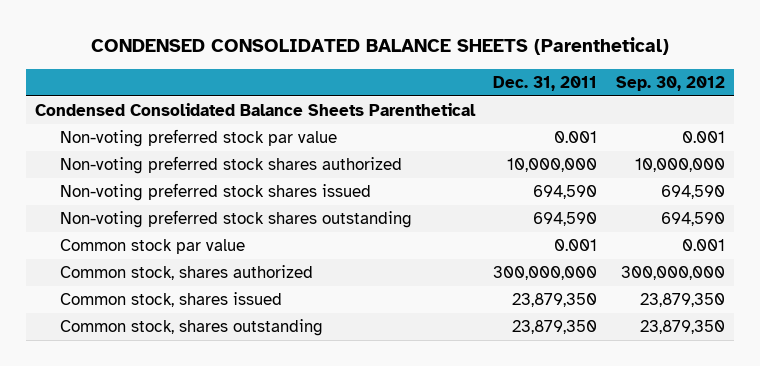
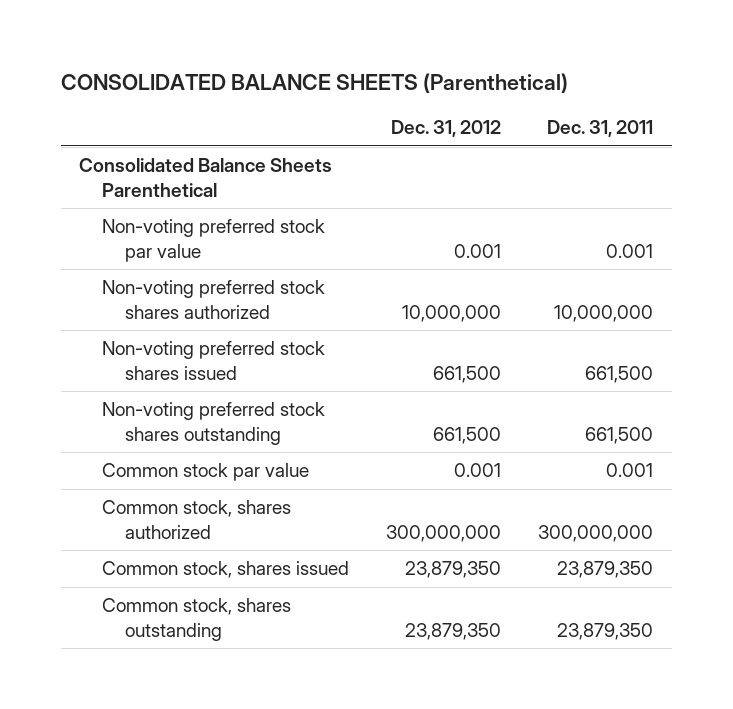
- CONDENSED CONSOLIDATED BALANCE SHEETS (Parenthetical)
+ CONSOLIDATED BALANCE SHEETS (Parenthetical)
- | Dec. 31, 2011 | Sep. 30, 2012
+ | Dec. 31, 2012 | Dec. 31, 2011
- Condensed Consolidated Balance Sheets Parenthetical
+ Consolidated Balance Sheets Parenthetical
- Non-voting preferred stock shares issued | 694,590 | 694,590
- Non-voting preferred stock shares outstanding | 694,590 | 694,590
+ Non-voting preferred stock shares issued | 661,500 | 661,500
+ Non-voting preferred stock shares outstanding | 661,500 | 661,500

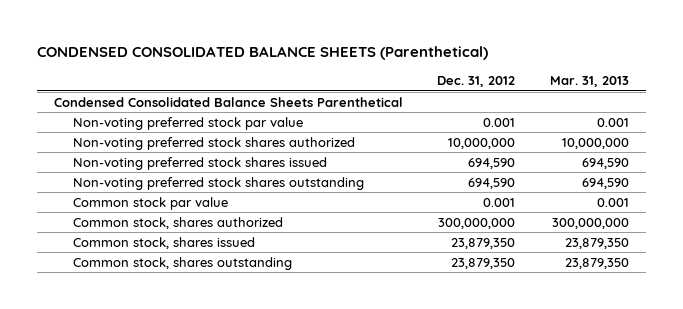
- CONSOLIDATED BALANCE SHEETS (Parenthetical)
+ CONDENSED CONSOLIDATED BALANCE SHEETS (Parenthetical)
- | Dec. 31, 2012 | Dec. 31, 2011
+ | Dec. 31, 2012 | Mar. 31, 2013
- Consolidated Balance Sheets Parenthetical
+ Condensed Consolidated Balance Sheets Parenthetical
- Non-voting preferred stock shares issued | 661,500 | 661,500
- Non-voting preferred stock shares outstanding | 661,500 | 661,500
+ Non-voting preferred stock shares issued | 694,590 | 694,590
+ Non-voting preferred stock shares outstanding | 694,590 | 694,590

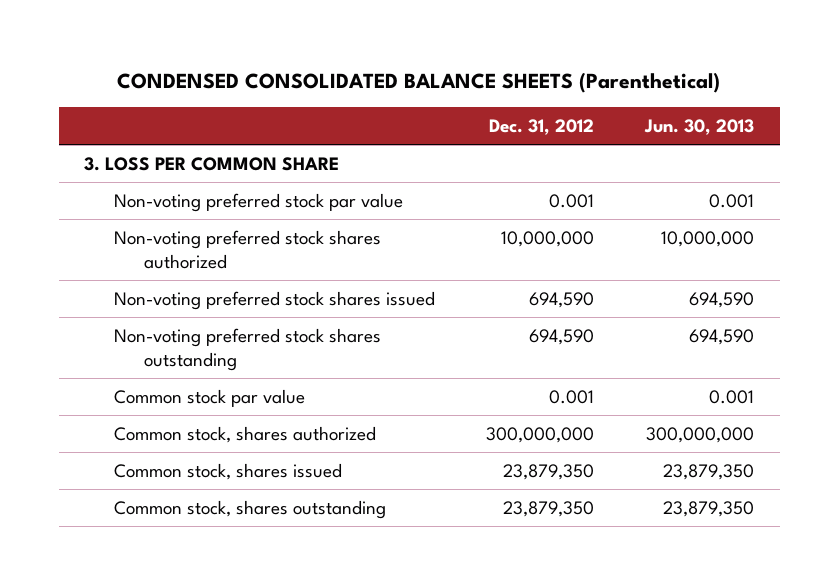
- | Dec. 31, 2012 | Mar. 31, 2013
+ | Dec. 31, 2012 | Jun. 30, 2013
- Condensed Consolidated Balance Sheets Parenthetical
+ 3. LOSS PER COMMON SHARE

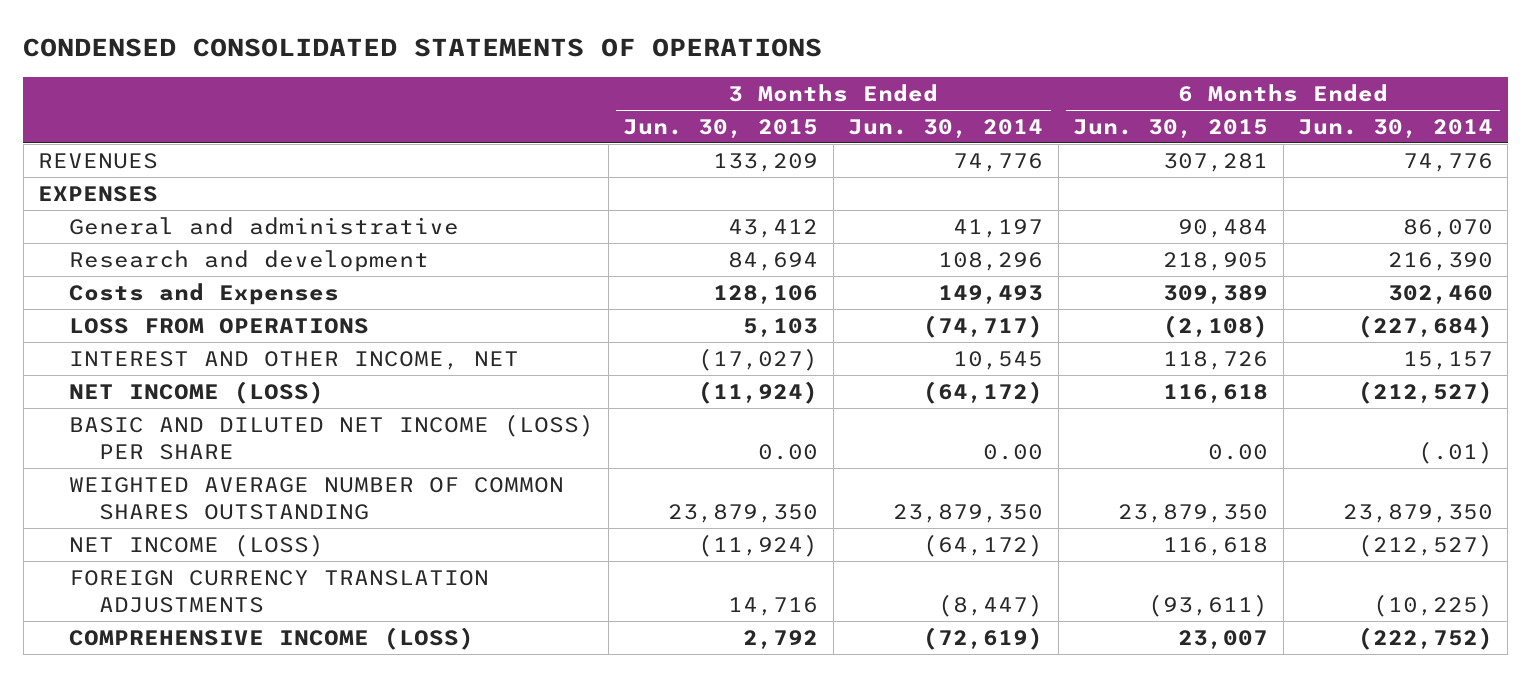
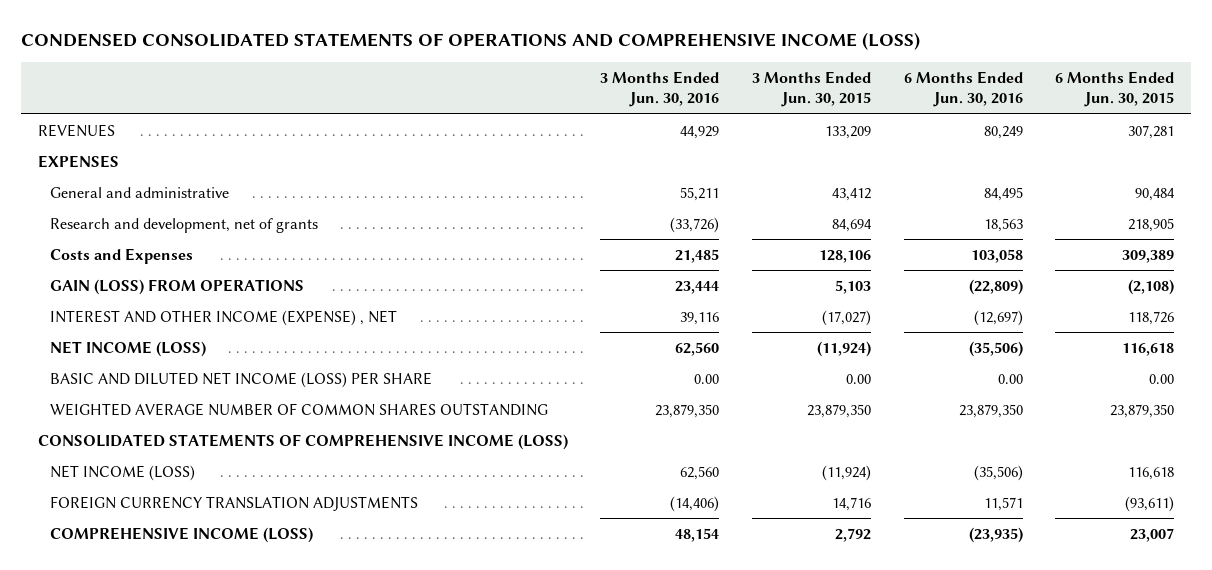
- CONDENSED CONSOLIDATED STATEMENTS OF OPERATIONS
+ CONDENSED CONSOLIDATED STATEMENTS OF OPERATIONS AND COMPREHENSIVE INCOME (LOSS)
- | 3 Months Ended Jun. 30, 2015 | 3 Months Ended Jun. 30, 2014 | 6 Months Ended Jun. 30, 2015 | 6 Months Ended Jun. 30, 2014
+ | 3 Months Ended Jun. 30, 2016 | 3 Months Ended Jun. 30, 2015 | 6 Months Ended Jun. 30, 2016 | 6 Months Ended Jun. 30, 2015
- Research and development | 84,694 | 108,296 | 218,905 | 216,390
+ Research and development, net of grants | (33,726) | 84,694 | 18,563 | 218,905
- LOSS FROM OPERATIONS | 5,103 | (74,717) | (2,108) | (227,684)
- INTEREST AND OTHER INCOME, NET | (17,027) | 10,545 | 118,726 | 15,157
+ GAIN (LOSS) FROM OPERATIONS | 23,444 | 5,103 | (22,809) | (2,108)
+ INTEREST AND OTHER INCOME (EXPENSE) , NET | 39,116 | (17,027) | (12,697) | 118,726
+ CONSOLIDATED STATEMENTS OF COMPREHENSIVE INCOME (LOSS)

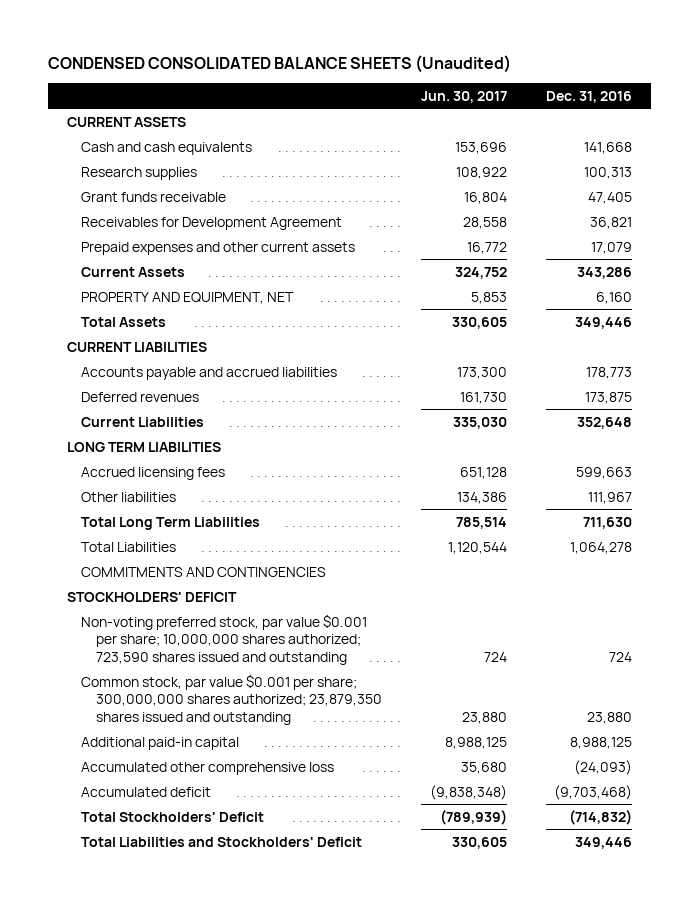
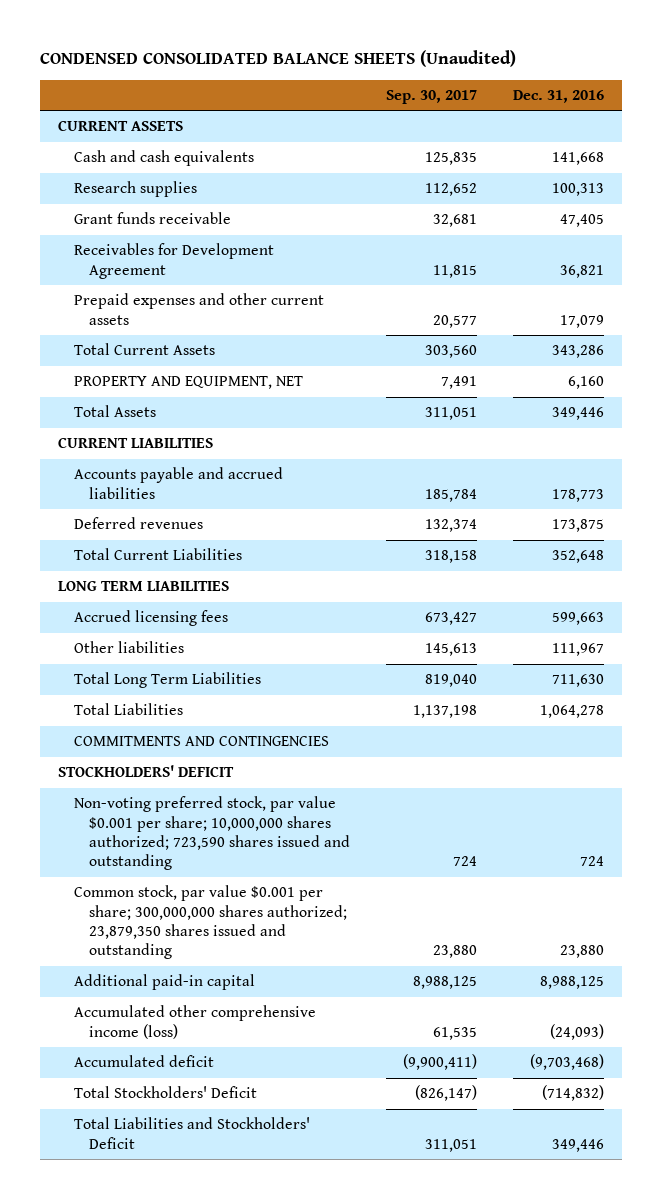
- | Jun. 30, 2017 | Dec. 31, 2016
+ | Sep. 30, 2017 | Dec. 31, 2016
- Current Assets | 324,752 | 343,286
+ Total Current Assets | 303,560 | 343,286
- Current Liabilities | 335,030 | 352,648
+ Total Current Liabilities | 318,158 | 352,648
- Accumulated other comprehensive loss | 35,680 | (24,093)
+ Accumulated other comprehensive income (loss) | 61,535 | (24,093)

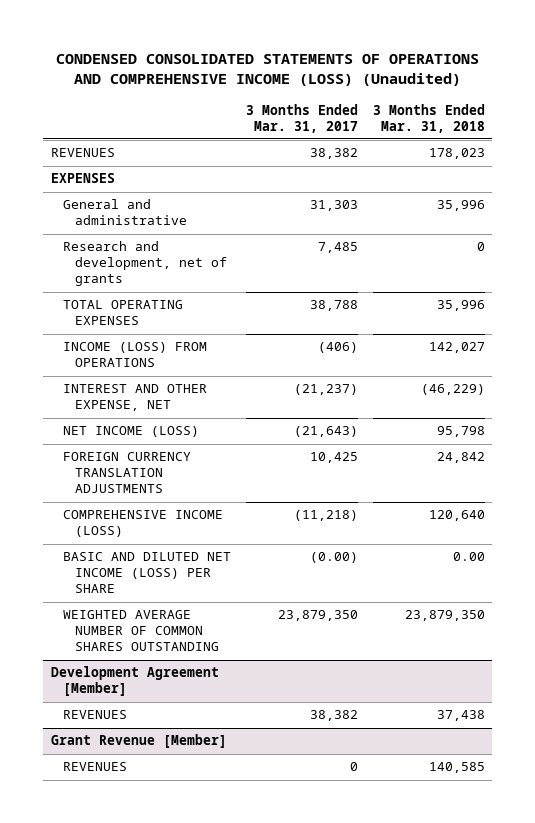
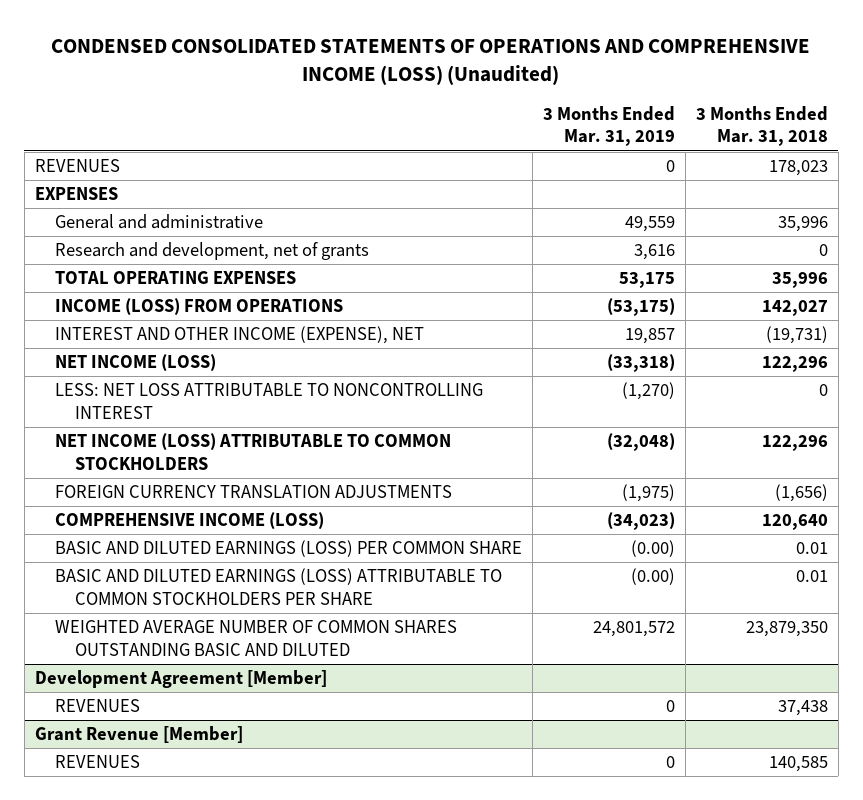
- | 3 Months Ended Mar. 31, 2017 | 3 Months Ended Mar. 31, 2018
+ | 3 Months Ended Mar. 31, 2019 | 3 Months Ended Mar. 31, 2018
- INTEREST AND OTHER EXPENSE, NET | (21,237) | (46,229)
- NET INCOME (LOSS) | (21,643) | 95,798
- FOREIGN CURRENCY TRANSLATION ADJUSTMENTS | 10,425 | 24,842
+ INTEREST AND OTHER INCOME (EXPENSE), NET | 19,857 | (19,731)
+ NET INCOME (LOSS) | (33,318) | 122,296
+ LESS: NET LOSS ATTRIBUTABLE TO NONCONTROLLING INTEREST | (1,270) | 0
+ NET INCOME (LOSS) ATTRIBUTABLE TO COMMON STOCKHOLDERS | (32,048) | 122,296
+ FOREIGN CURRENCY TRANSLATION ADJUSTMENTS | (1,975) | (1,656)
- BASIC AND DILUTED NET INCOME (LOSS) PER SHARE | (0.00) | 0.00
- WEIGHTED AVERAGE NUMBER OF COMMON SHARES OUTSTANDING | 23,879,350 | 23,879,350
+ BASIC AND DILUTED EARNINGS (LOSS) PER COMMON SHARE | (0.00) | 0.01
+ BASIC AND DILUTED EARNINGS (LOSS) ATTRIBUTABLE TO COMMON STOCKHOLDERS PER SHARE | (0.00) | 0.01
+ WEIGHTED AVERAGE NUMBER OF COMMON SHARES OUTSTANDING BASIC AND DILUTED | 24,801,572 | 23,879,350

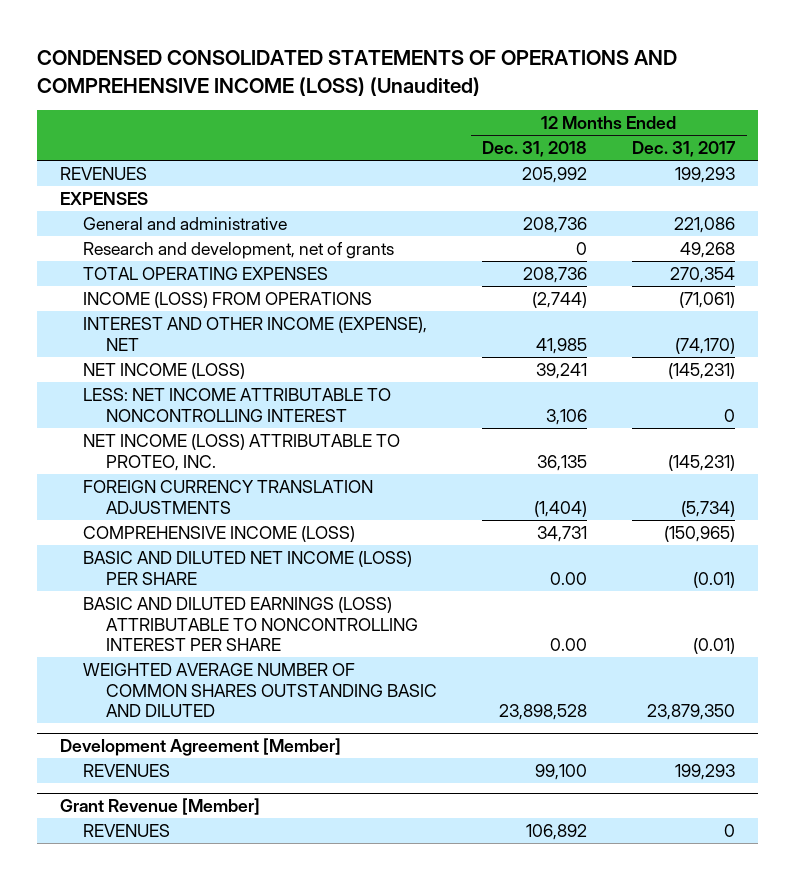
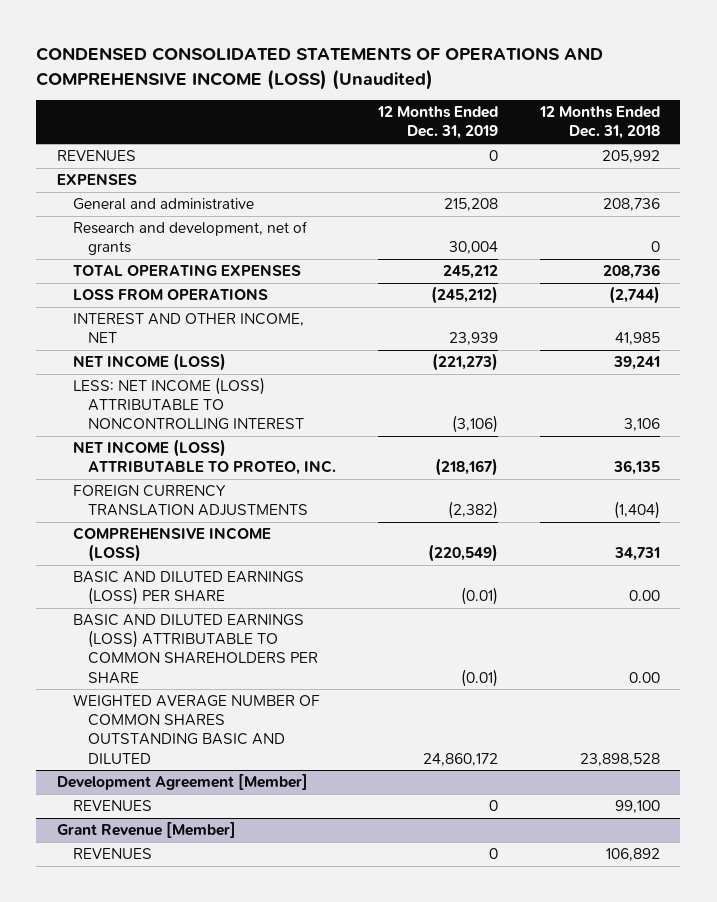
- | 12 Months Ended Dec. 31, 2018 | 12 Months Ended Dec. 31, 2017
+ | 12 Months Ended Dec. 31, 2019 | 12 Months Ended Dec. 31, 2018
- INCOME (LOSS) FROM OPERATIONS | (2,744) | (71,061)
- INTEREST AND OTHER INCOME (EXPENSE), NET | 41,985 | (74,170)
+ LOSS FROM OPERATIONS | (245,212) | (2,744)
+ INTEREST AND OTHER INCOME, NET | 23,939 | 41,985
- LESS: NET INCOME ATTRIBUTABLE TO NONCONTROLLING INTEREST | 3,106 | 0
+ LESS: NET INCOME (LOSS) ATTRIBUTABLE TO NONCONTROLLING INTEREST | (3,106) | 3,106
- BASIC AND DILUTED NET INCOME (LOSS) PER SHARE | 0.00 | (0.01)
- BASIC AND DILUTED EARNINGS (LOSS) ATTRIBUTABLE TO NONCONTROLLING INTEREST PER SHARE | 0.00 | (0.01)
+ BASIC AND DILUTED EARNINGS (LOSS) PER SHARE | (0.01) | 0.00
+ BASIC AND DILUTED EARNINGS (LOSS) ATTRIBUTABLE TO COMMON SHAREHOLDERS PER SHARE | (0.01) | 0.00

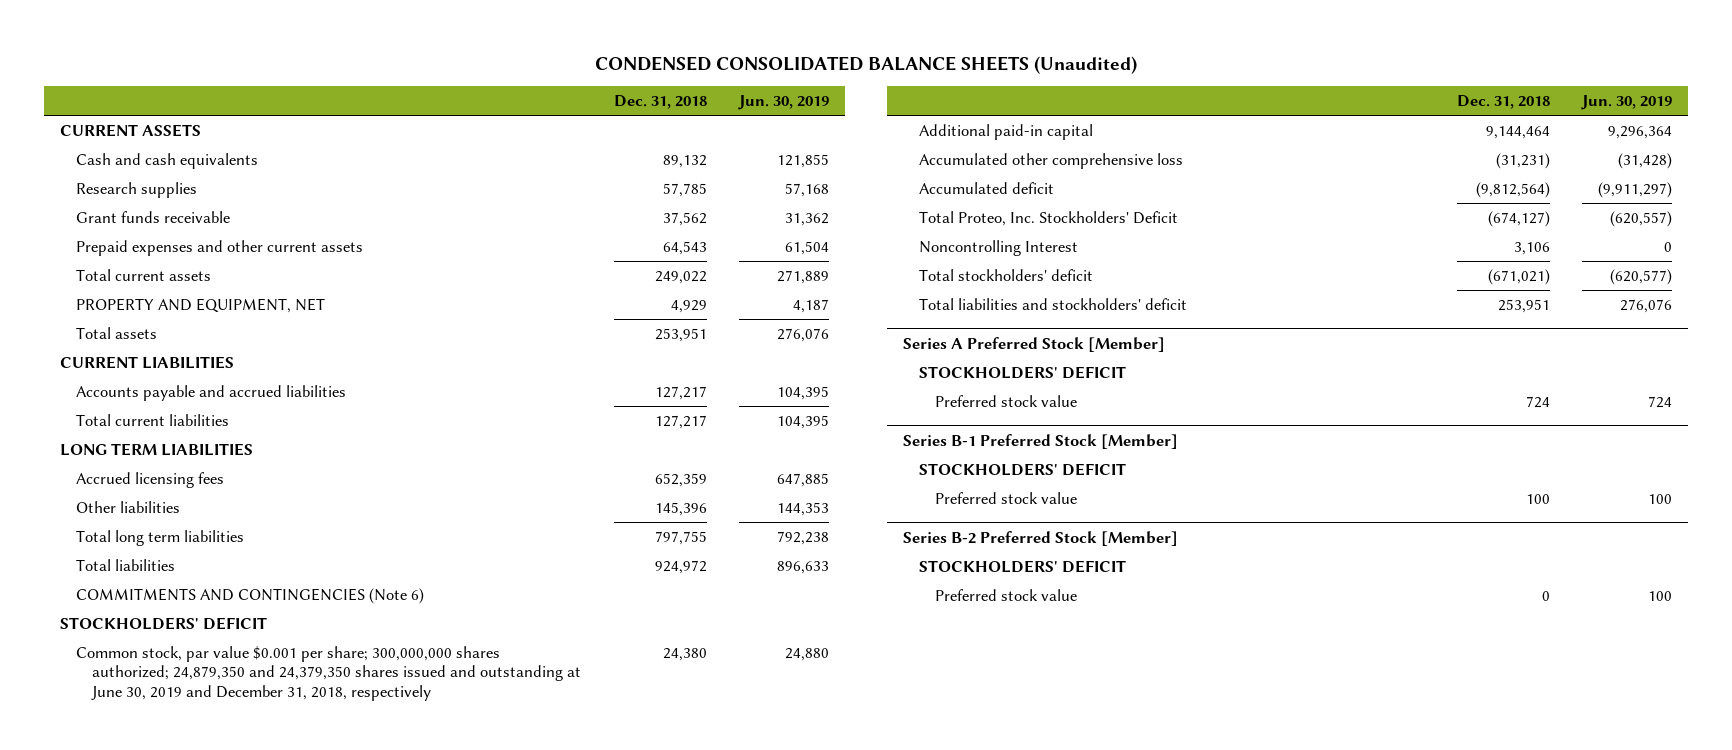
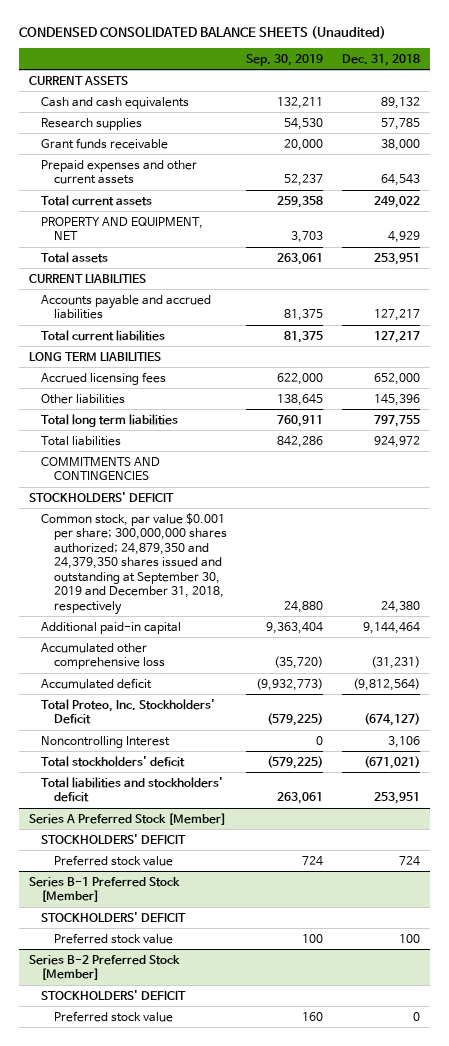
- | Dec. 31, 2018 | Jun. 30, 2019
+ | Sep. 30, 2019 | Dec. 31, 2018
- Grant funds receivable | 37,562 | 31,362
+ Grant funds receivable | 20,000 | 38,000
- Accrued licensing fees | 652,359 | 647,885
+ Accrued licensing fees | 622,000 | 652,000
- COMMITMENTS AND CONTINGENCIES (Note 6)
+ COMMITMENTS AND CONTINGENCIES
- Common stock, par value $0.001 per share; 300,000,000 shares authorized; 24,879,350 and 24,379,350 shares issued and outstanding at June 30, 2019 and December 31, 2018, respectively | 24,380 | 24,880
+ Common stock, par value $0.001 per share; 300,000,000 shares authorized; 24,879,350 and 24,379,350 shares issued and outstanding at September 30, 2019 and December 31, 2018, respectively | 24,880 | 24,380

